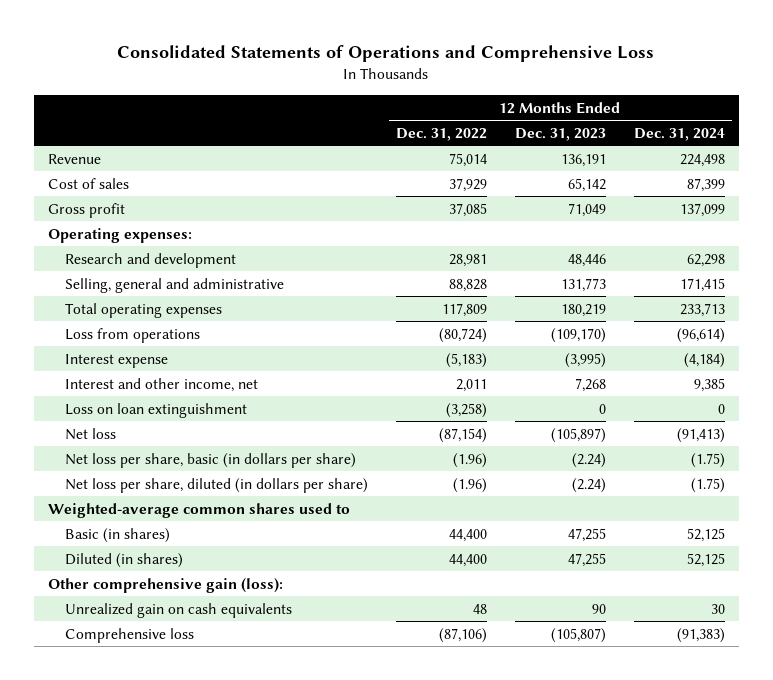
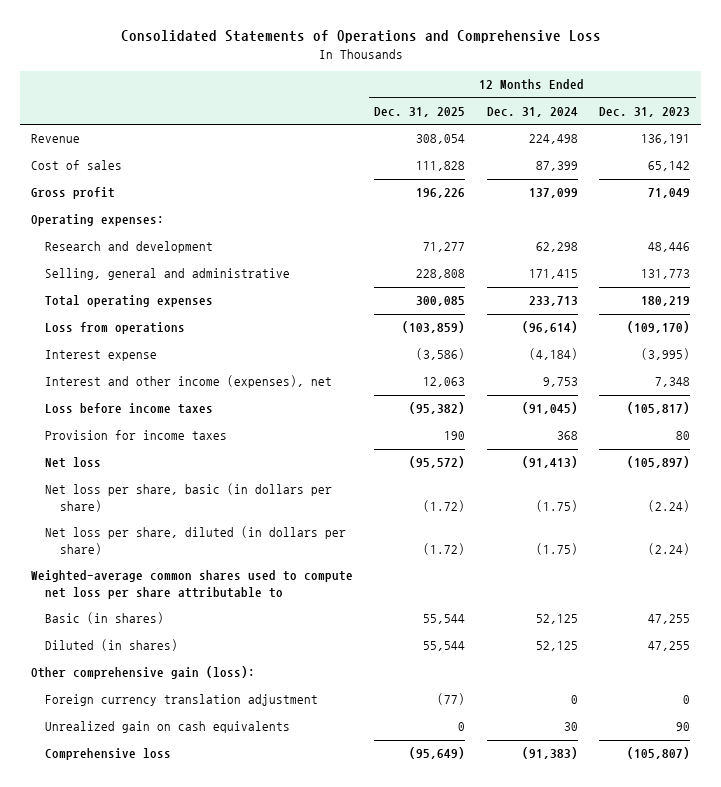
- | 12 Months Ended Dec. 31, 2022 | 12 Months Ended Dec. 31, 2023 | 12 Months Ended Dec. 31, 2024
+ | 12 Months Ended Dec. 31, 2025 | 12 Months Ended Dec. 31, 2024 | 12 Months Ended Dec. 31, 2023
- Interest and other income, net | 2,011 | 7,268 | 9,385
- Loss on loan extinguishment | (3,258) | 0 | 0
+ Interest and other income (expenses), net | 12,063 | 9,753 | 7,348
+ Loss before income taxes | (95,382) | (91,045) | (105,817)
+ Provision for income taxes | 190 | 368 | 80
- Weighted-average common shares used to
+ Weighted-average common shares used to compute net loss per share attributable to
+ Foreign currency translation adjustment | (77) | 0 | 0

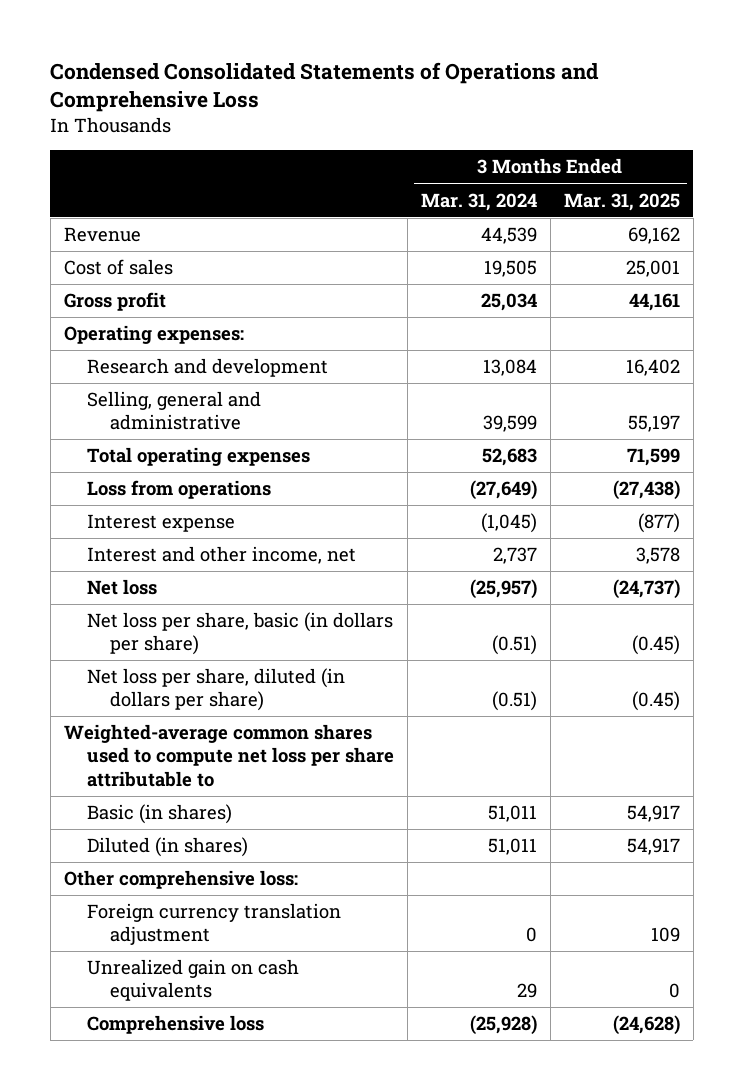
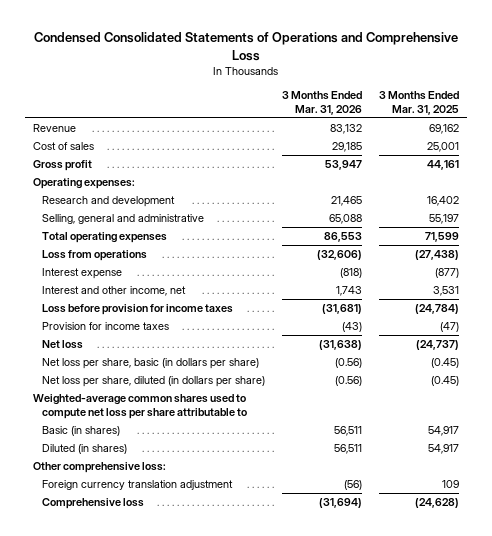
- | 3 Months Ended Mar. 31, 2024 | 3 Months Ended Mar. 31, 2025
+ | 3 Months Ended Mar. 31, 2026 | 3 Months Ended Mar. 31, 2025
- Interest and other income, net | 2,737 | 3,578
+ Interest and other income, net | 1,743 | 3,531
+ Loss before provision for income taxes | (31,681) | (24,784)
+ Provision for income taxes | (43) | (47)
- Unrealized gain on cash equivalents | 29 | 0

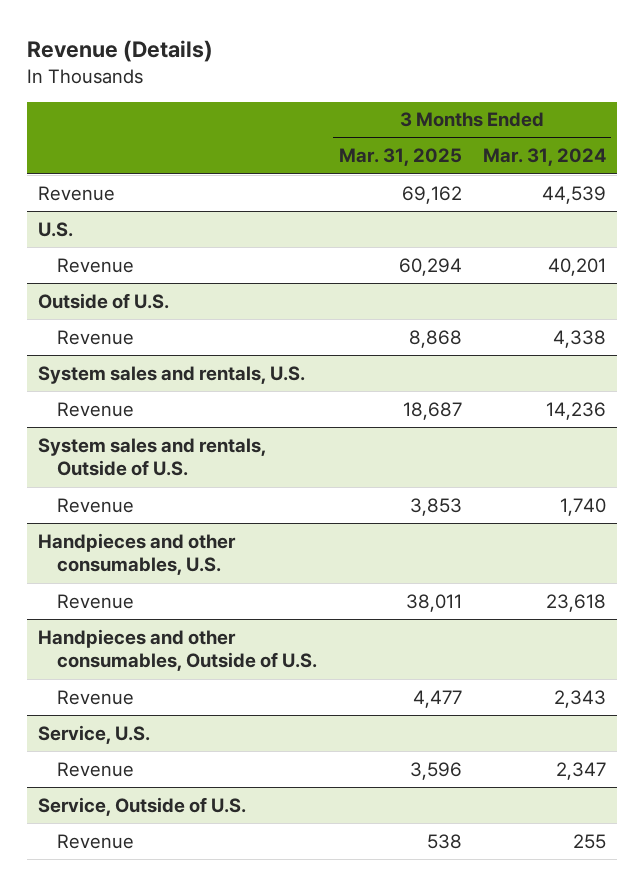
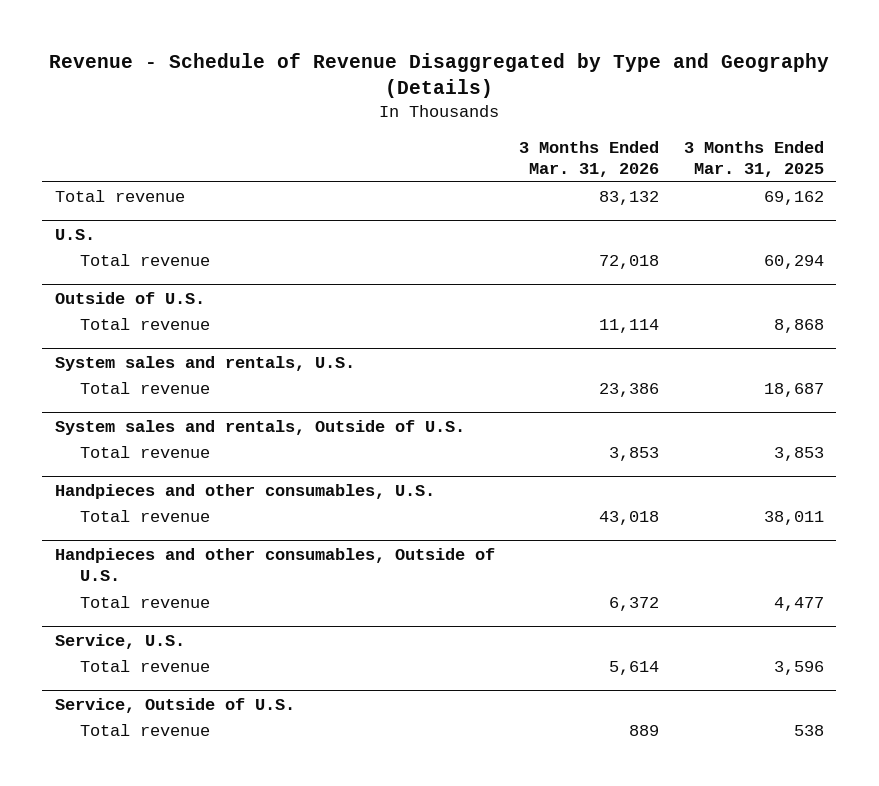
- Revenue (Details)
+ Revenue - Schedule of Revenue Disaggregated by Type and Geography (Details)
- | 3 Months Ended Mar. 31, 2025 | 3 Months Ended Mar. 31, 2024
+ | 3 Months Ended Mar. 31, 2026 | 3 Months Ended Mar. 31, 2025
- Revenue | 69,162 | 44,539
+ Total revenue | 83,132 | 69,162
@ U.S.
- Revenue | 60,294 | 40,201
+ Total revenue | 72,018 | 60,294
@ Outside of U.S.
- Revenue | 8,868 | 4,338
+ Total revenue | 11,114 | 8,868
@ System sales and rentals, U.S.
- Revenue | 18,687 | 14,236
+ Total revenue | 23,386 | 18,687
@ System sales and rentals, Outside of U.S.
- Revenue | 3,853 | 1,740
+ Total revenue | 3,853 | 3,853
@ Handpieces and other consumables, U.S.
- Revenue | 38,011 | 23,618
+ Total revenue | 43,018 | 38,011
@ Handpieces and other consumables, Outside of U.S.
- Revenue | 4,477 | 2,343
+ Total revenue | 6,372 | 4,477
@ Service, U.S.
- Revenue | 3,596 | 2,347
+ Total revenue | 5,614 | 3,596
@ Service, Outside of U.S.
- Revenue | 538 | 255
+ Total revenue | 889 | 538

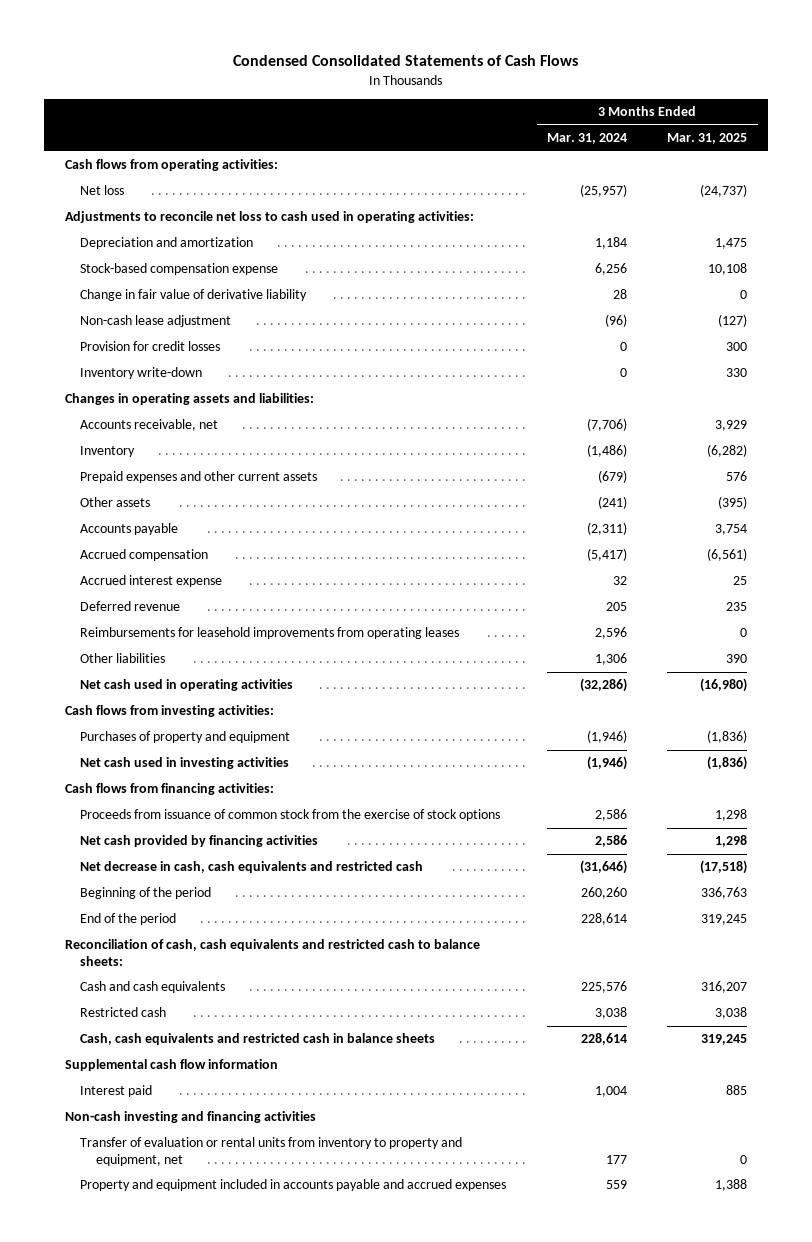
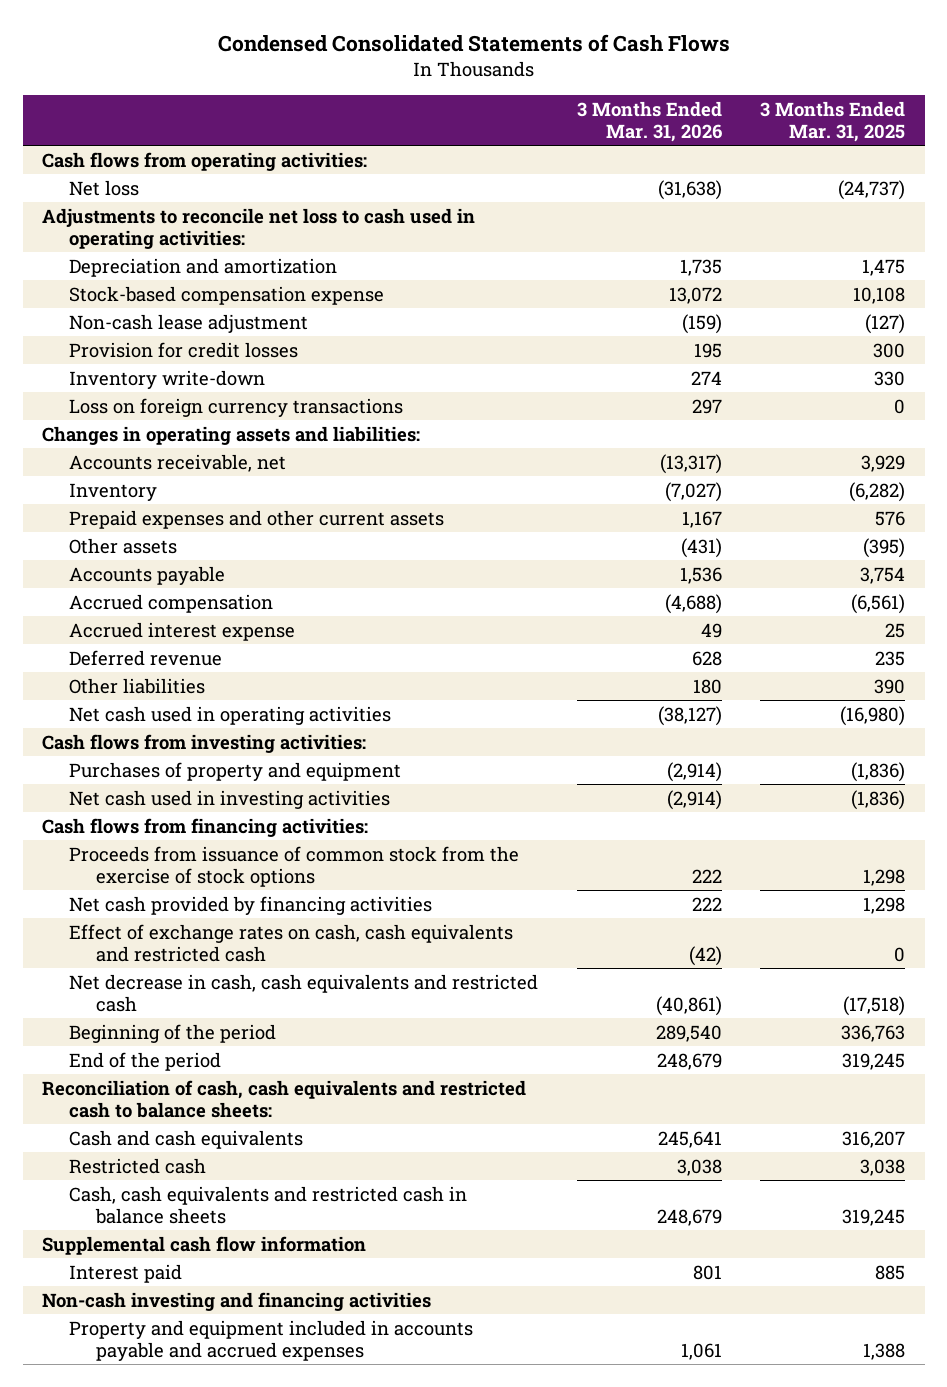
- | 3 Months Ended Mar. 31, 2024 | 3 Months Ended Mar. 31, 2025
+ | 3 Months Ended Mar. 31, 2026 | 3 Months Ended Mar. 31, 2025
- Change in fair value of derivative liability | 28 | 0
+ Loss on foreign currency transactions | 297 | 0
- Reimbursements for leasehold improvements from operating leases | 2,596 | 0
+ Effect of exchange rates on cash, cash equivalents and restricted cash | (42) | 0
- Transfer of evaluation or rental units from inventory to property and equipment, net | 177 | 0

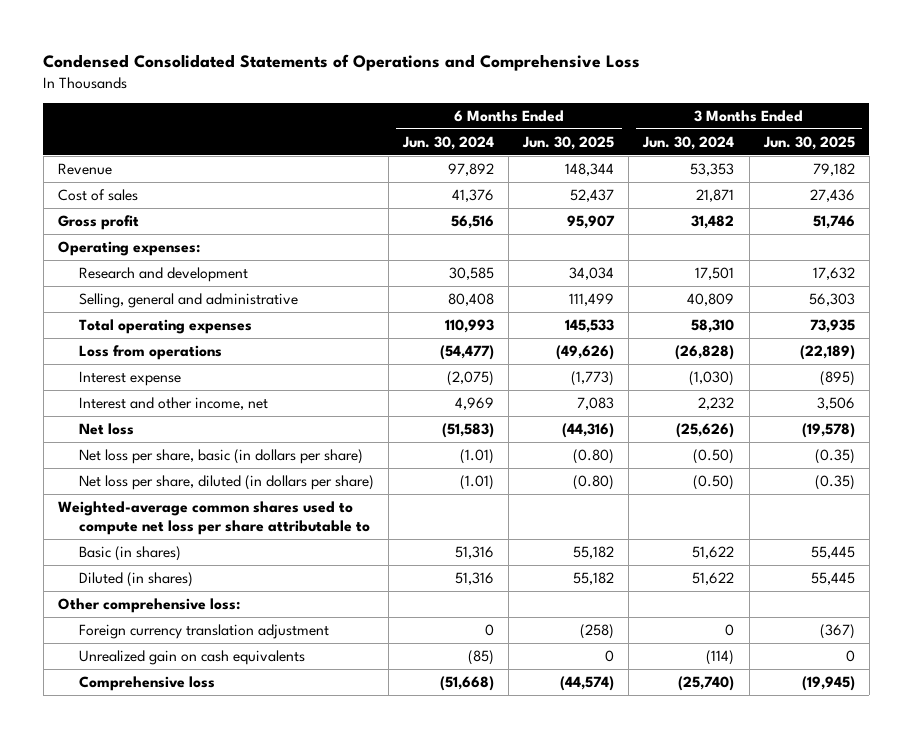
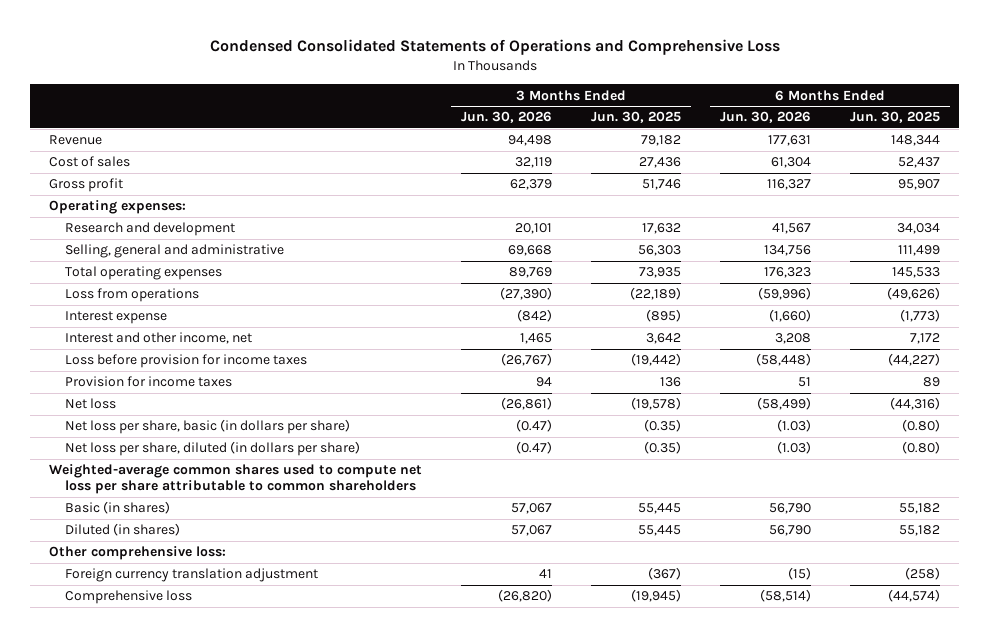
- | 6 Months Ended Jun. 30, 2024 | 6 Months Ended Jun. 30, 2025 | 3 Months Ended Jun. 30, 2024 | 3 Months Ended Jun. 30, 2025
+ | 3 Months Ended Jun. 30, 2026 | 3 Months Ended Jun. 30, 2025 | 6 Months Ended Jun. 30, 2026 | 6 Months Ended Jun. 30, 2025
- Interest and other income, net | 4,969 | 7,083 | 2,232 | 3,506
+ Interest and other income, net | 1,465 | 3,642 | 3,208 | 7,172
+ Loss before provision for income taxes | (26,767) | (19,442) | (58,448) | (44,227)
+ Provision for income taxes | 94 | 136 | 51 | 89
- Weighted-average common shares used to compute net loss per share attributable to
+ Weighted-average common shares used to compute net loss per share attributable to common shareholders
- Unrealized gain on cash equivalents | (85) | 0 | (114) | 0

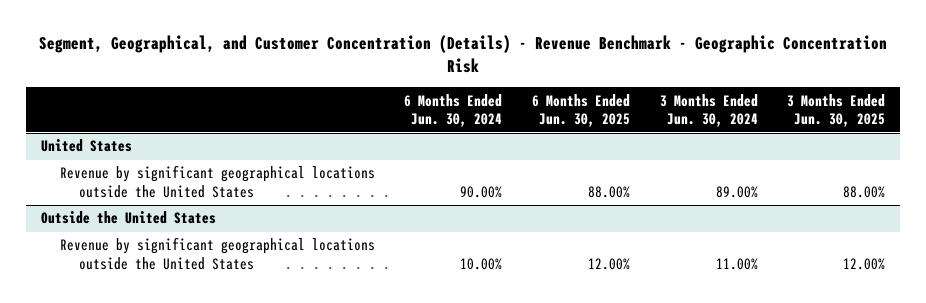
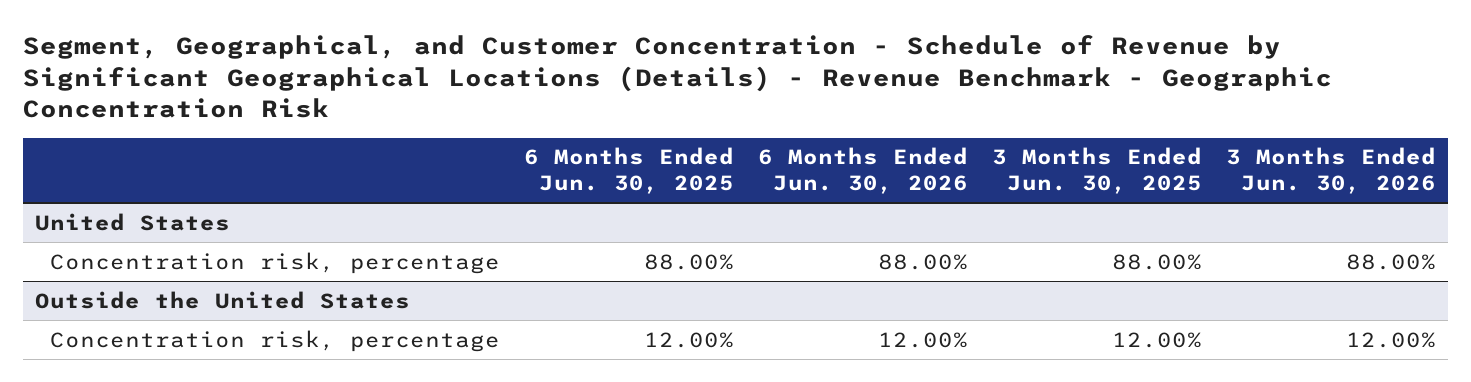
- Segment, Geographical, and Customer Concentration (Details) - Revenue Benchmark - Geographic Concentration Risk
+ Segment, Geographical, and Customer Concentration - Schedule of Revenue by Significant Geographical Locations (Details) - Revenue Benchmark - Geographic Concentration Risk
- | 6 Months Ended Jun. 30, 2024 | 6 Months Ended Jun. 30, 2025 | 3 Months Ended Jun. 30, 2024 | 3 Months Ended Jun. 30, 2025
+ | 6 Months Ended Jun. 30, 2025 | 6 Months Ended Jun. 30, 2026 | 3 Months Ended Jun. 30, 2025 | 3 Months Ended Jun. 30, 2026
@ United States
- Revenue by significant geographical locations outside the United States | 90.00% | 88.00% | 89.00% | 88.00%
+ Concentration risk, percentage | 88.00% | 88.00% | 88.00% | 88.00%
@ Outside the United States
- Revenue by significant geographical locations outside the United States | 10.00% | 12.00% | 11.00% | 12.00%
+ Concentration risk, percentage | 12.00% | 12.00% | 12.00% | 12.00%

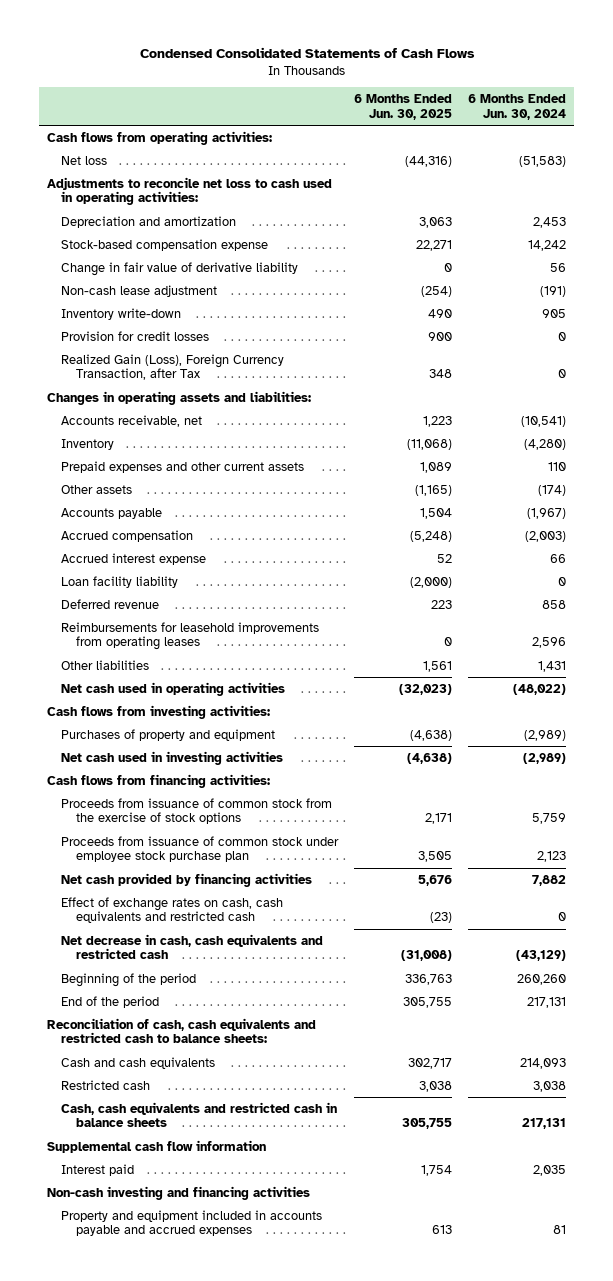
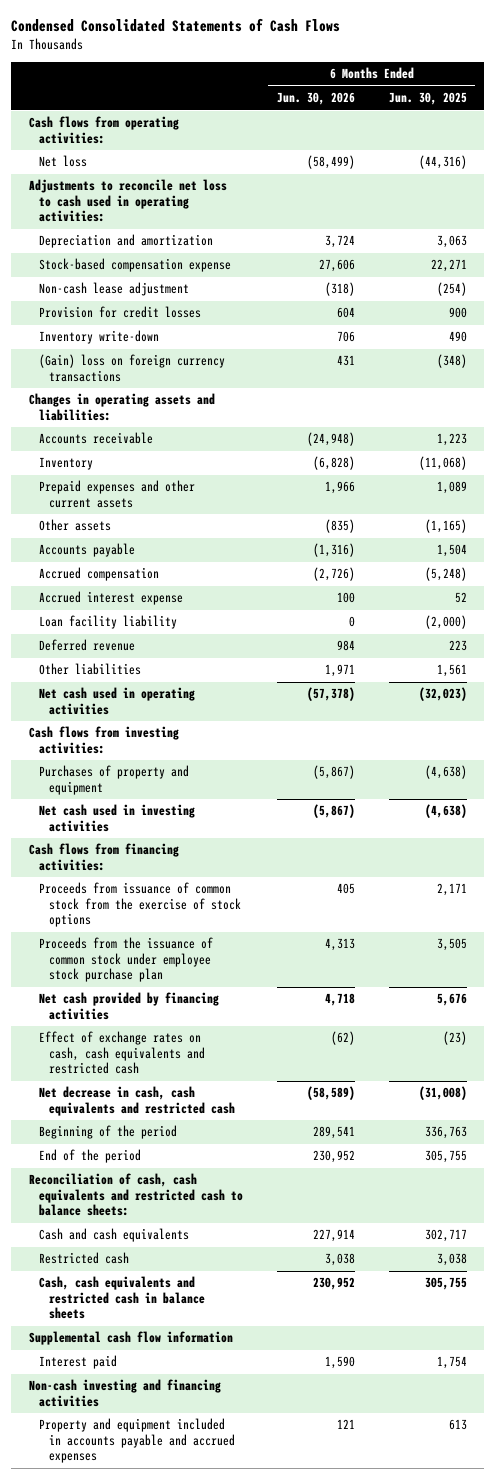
- | 6 Months Ended Jun. 30, 2025 | 6 Months Ended Jun. 30, 2024
+ | 6 Months Ended Jun. 30, 2026 | 6 Months Ended Jun. 30, 2025
- Change in fair value of derivative liability | 0 | 56
- Realized Gain (Loss), Foreign Currency Transaction, after Tax | 348 | 0
moved down: Inventory write-down | 706 | 490
+ (Gain) loss on foreign currency transactions | 431 | (348)
- Accounts receivable, net | 1,223 | (10,541)
+ Accounts receivable | (24,948) | 1,223
- Reimbursements for leasehold improvements from operating leases | 0 | 2,596
- Proceeds from issuance of common stock under employee stock purchase plan | 3,505 | 2,123
+ Proceeds from the issuance of common stock under employee stock purchase plan | 4,313 | 3,505

